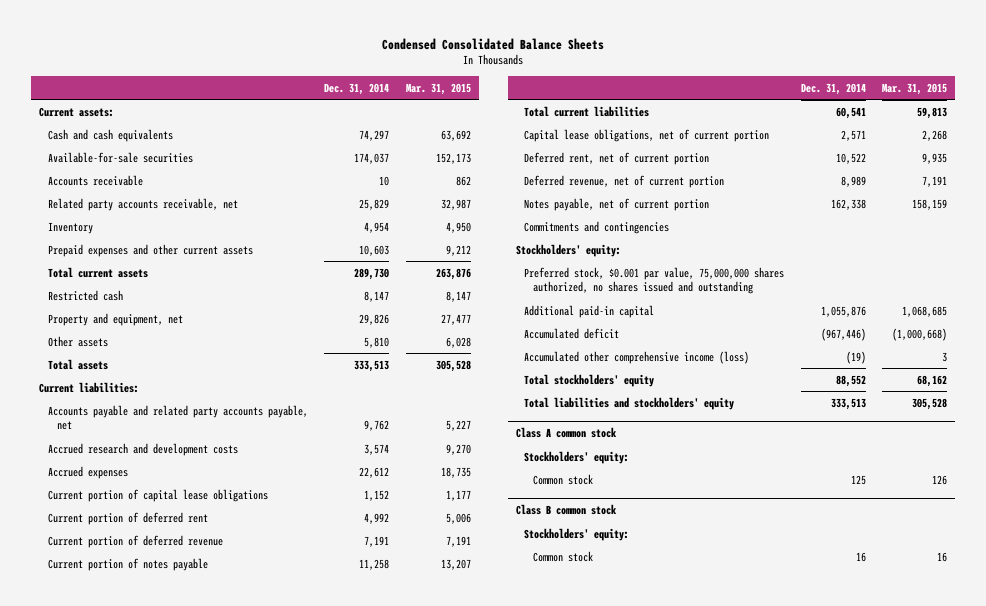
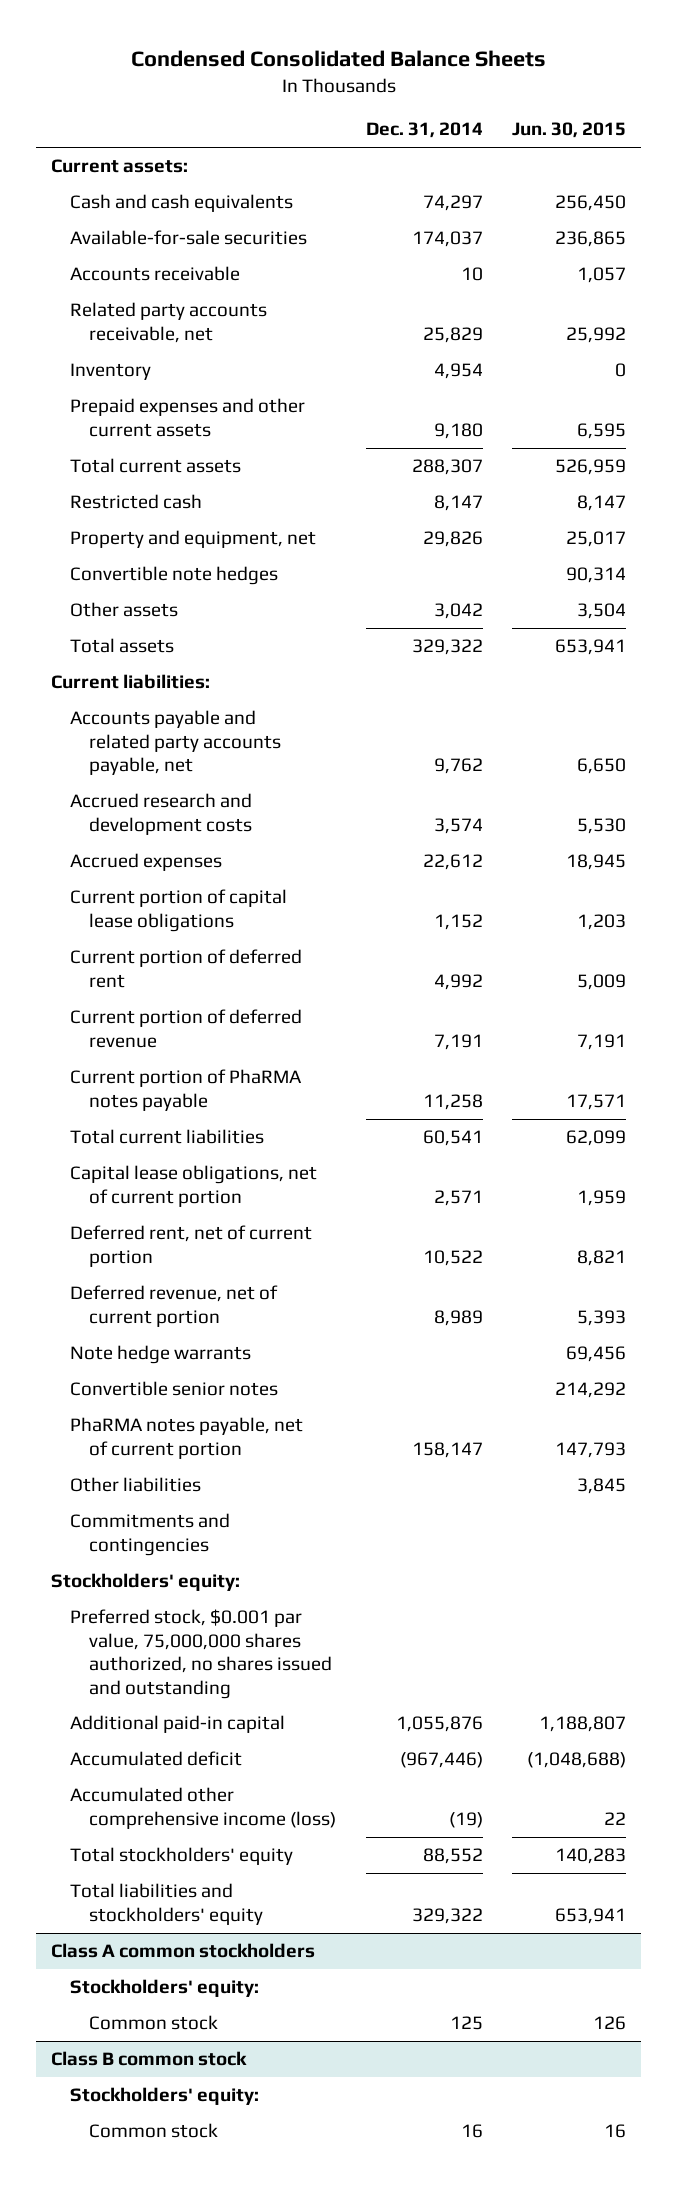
- | Dec. 31, 2014 | Mar. 31, 2015
+ | Dec. 31, 2014 | Jun. 30, 2015
- Prepaid expenses and other current assets | 10,603 | 9,212
- Total current assets | 289,730 | 263,876
+ Prepaid expenses and other current assets | 9,180 | 6,595
+ Total current assets | 288,307 | 526,959
- Other assets | 5,810 | 6,028
- Total assets | 333,513 | 305,528
+ Convertible note hedges | | 90,314
+ Other assets | 3,042 | 3,504
+ Total assets | 329,322 | 653,941
- Current portion of notes payable | 11,258 | 13,207
+ Current portion of PhaRMA notes payable | 11,258 | 17,571
- Notes payable, net of current portion | 162,338 | 158,159
+ Note hedge warrants | | 69,456
+ Convertible senior notes | | 214,292
+ PhaRMA notes payable, net of current portion | 158,147 | 147,793
+ Other liabilities | | 3,845
- Total liabilities and stockholders' equity | 333,513 | 305,528
- Class A common stock
+ Total liabilities and stockholders' equity | 329,322 | 653,941
+ Class A common stockholders

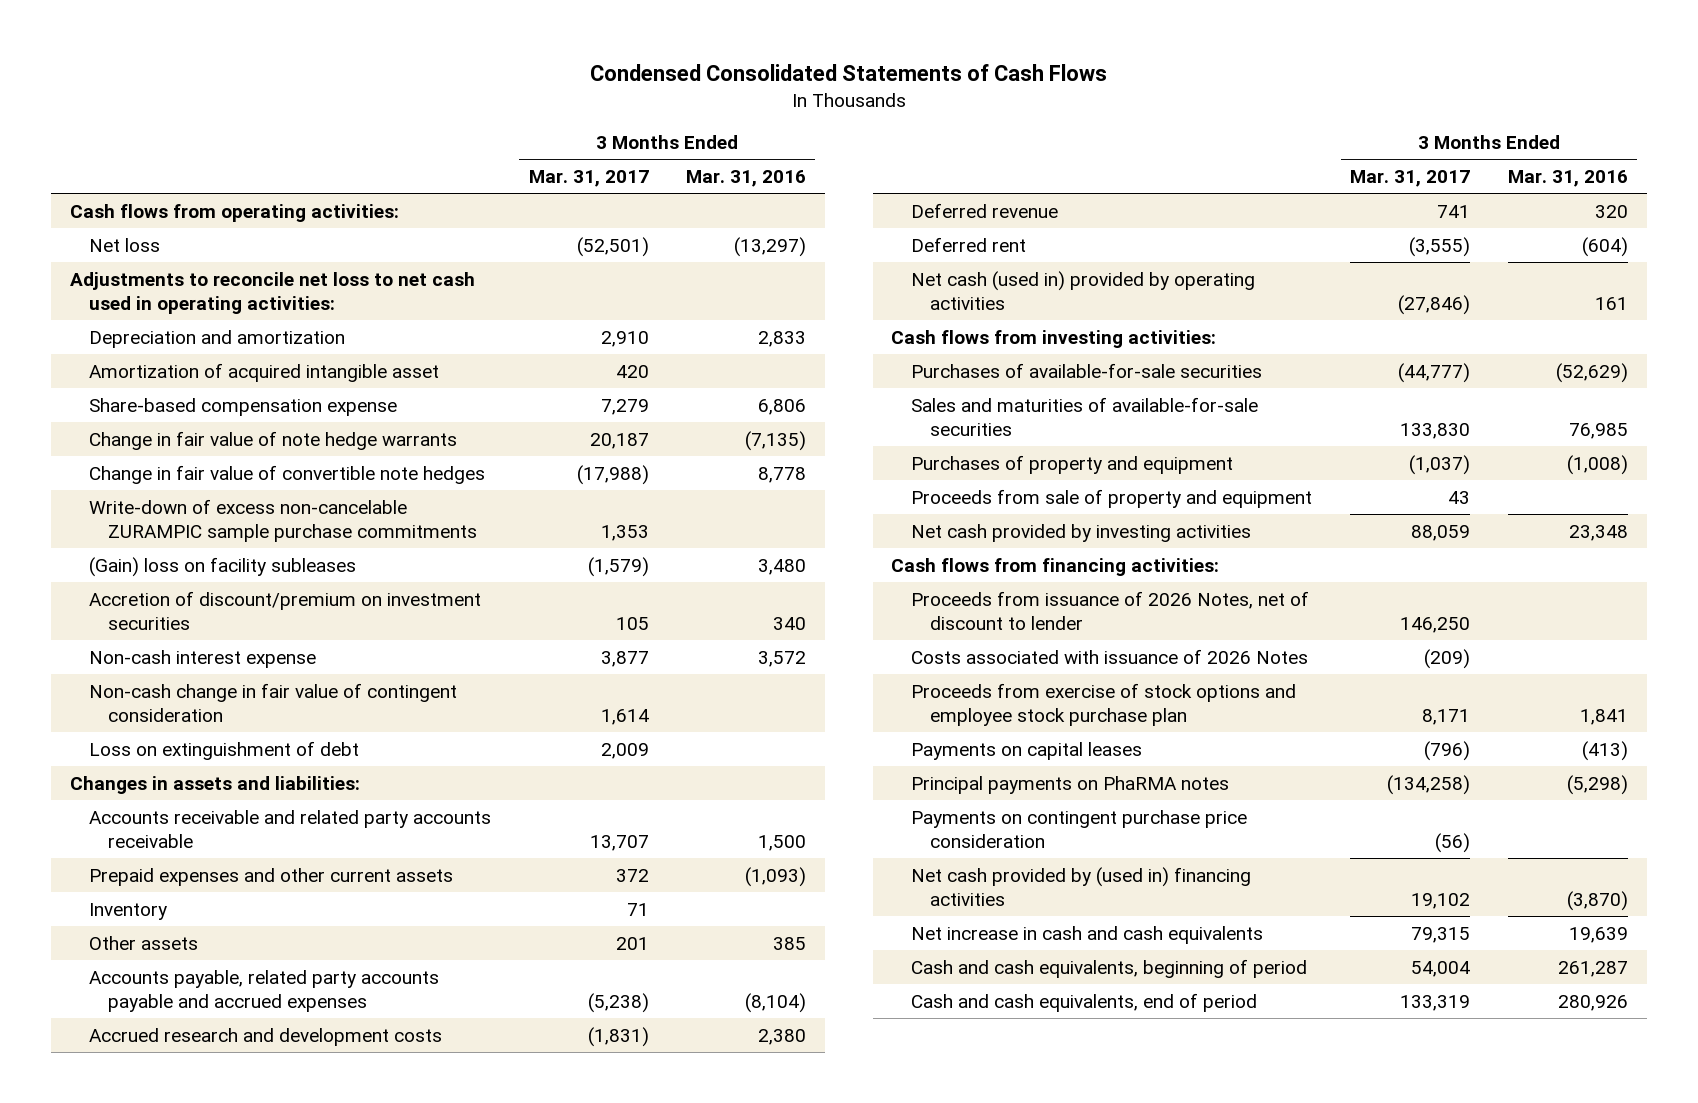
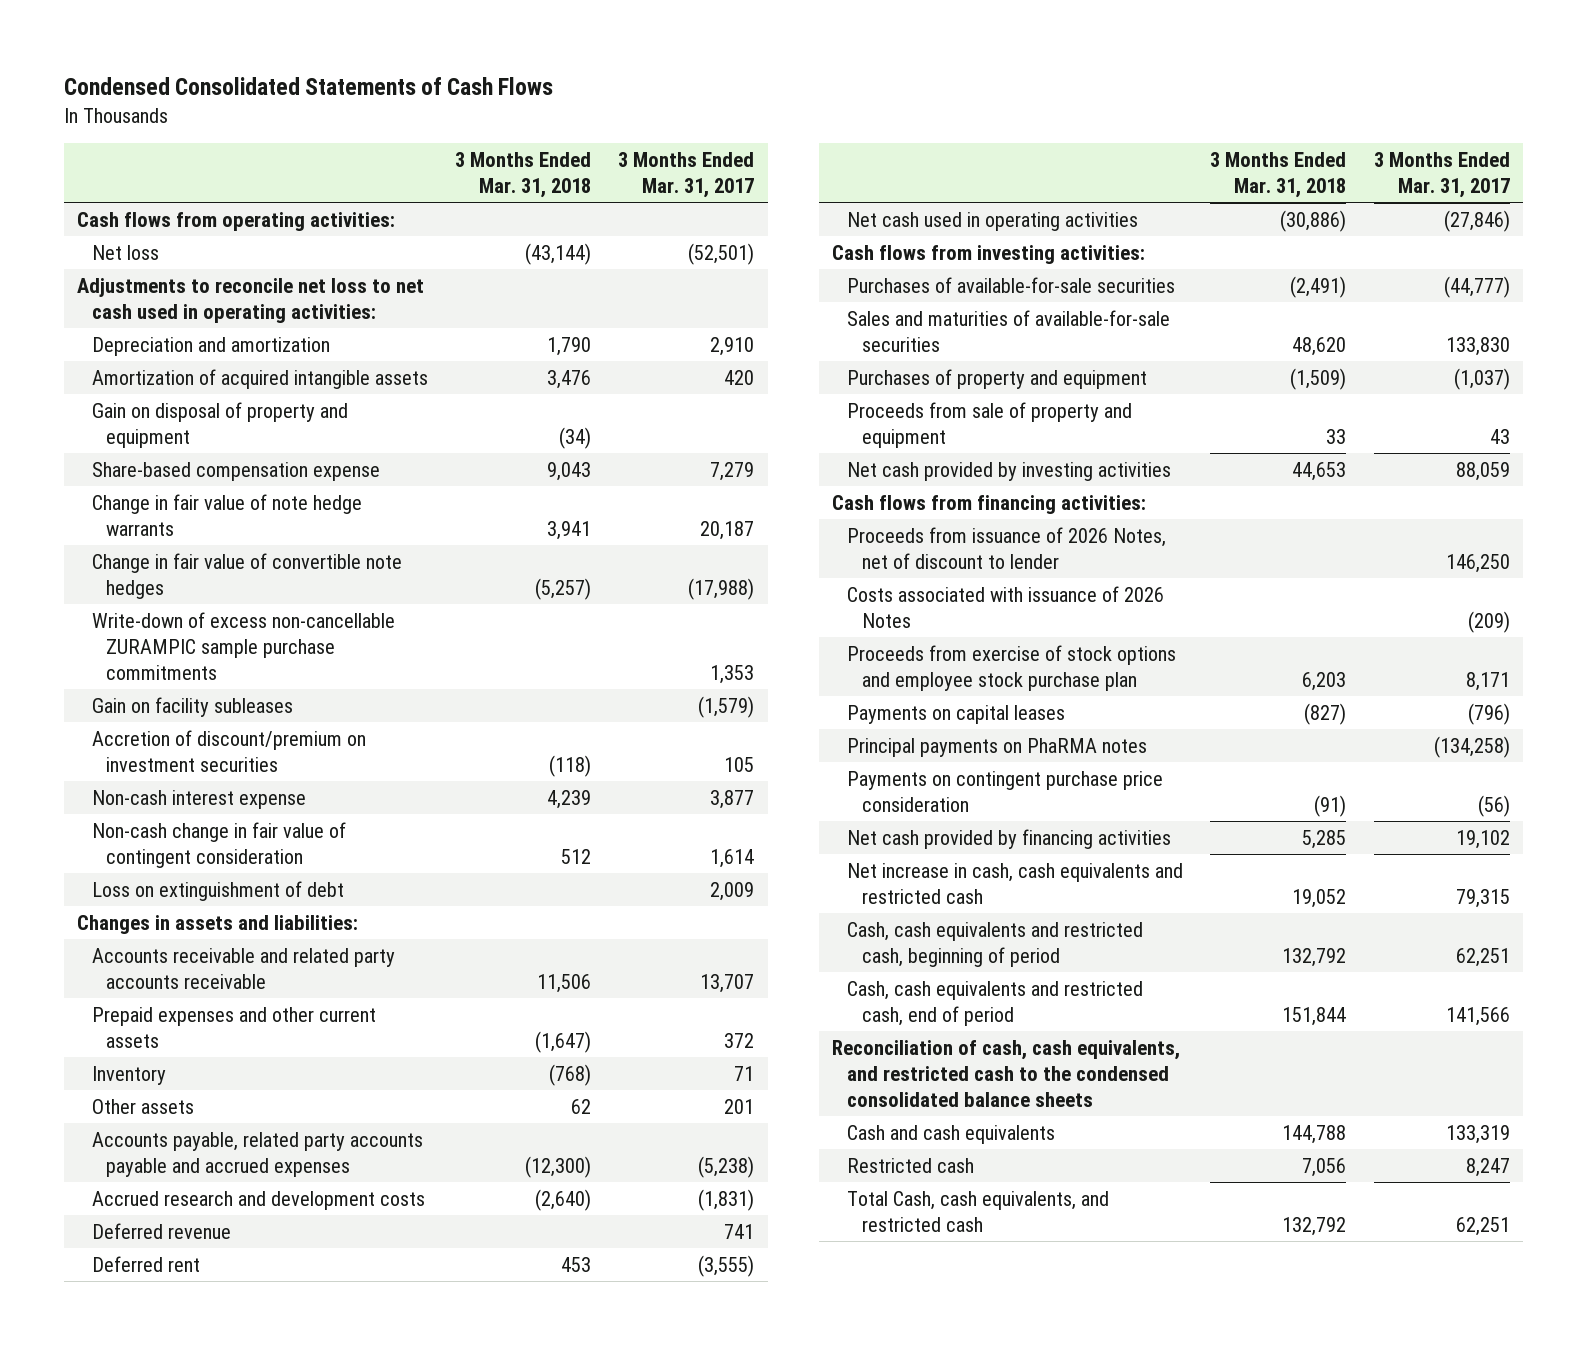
- | 3 Months Ended Mar. 31, 2017 | 3 Months Ended Mar. 31, 2016
+ | 3 Months Ended Mar. 31, 2018 | 3 Months Ended Mar. 31, 2017
- Amortization of acquired intangible asset | 420 |
+ Amortization of acquired intangible assets | 3,476 | 420
+ Gain on disposal of property and equipment | (34) |
- Write-down of excess non-cancelable ZURAMPIC sample purchase commitments | 1,353 |
- (Gain) loss on facility subleases | (1,579) | 3,480
+ Write-down of excess non-cancellable ZURAMPIC sample purchase commitments | | 1,353
+ Gain on facility subleases | | (1,579)
- Net cash (used in) provided by operating activities | (27,846) | 161
+ Net cash used in operating activities | (30,886) | (27,846)
- Net cash provided by (used in) financing activities | 19,102 | (3,870)
- Net increase in cash and cash equivalents | 79,315 | 19,639
- Cash and cash equivalents, beginning of period | 54,004 | 261,287
- Cash and cash equivalents, end of period | 133,319 | 280,926
+ Net cash provided by financing activities | 5,285 | 19,102
+ Net increase in cash, cash equivalents and restricted cash | 19,052 | 79,315
+ Cash, cash equivalents and restricted cash, beginning of period | 132,792 | 62,251
+ Cash, cash equivalents and restricted cash, end of period | 151,844 | 141,566
+ Reconciliation of cash, cash equivalents, and restricted cash to the condensed consolidated balance sheets
+ Cash and cash equivalents | 144,788 | 133,319
+ Restricted cash | 7,056 | 8,247
+ Total Cash, cash equivalents, and restricted cash | 132,792 | 62,251

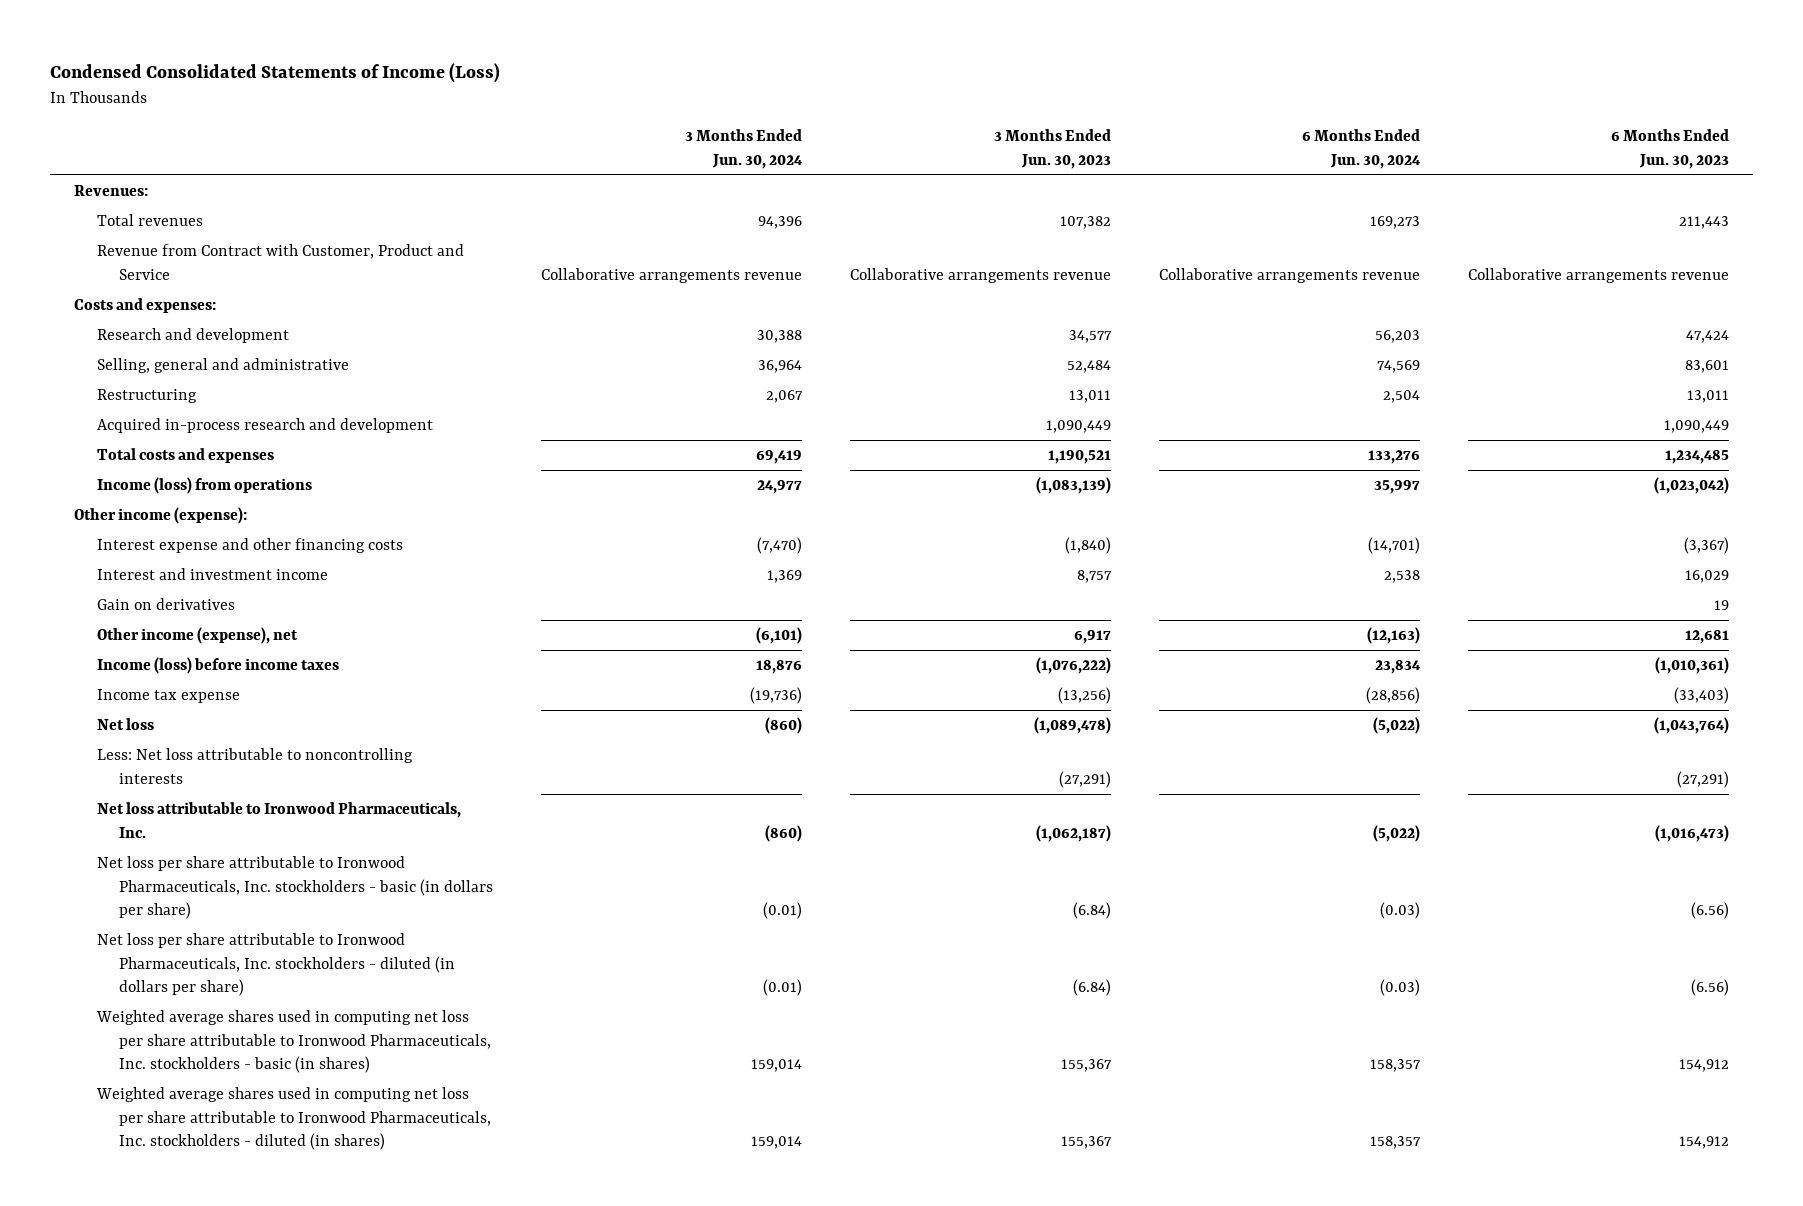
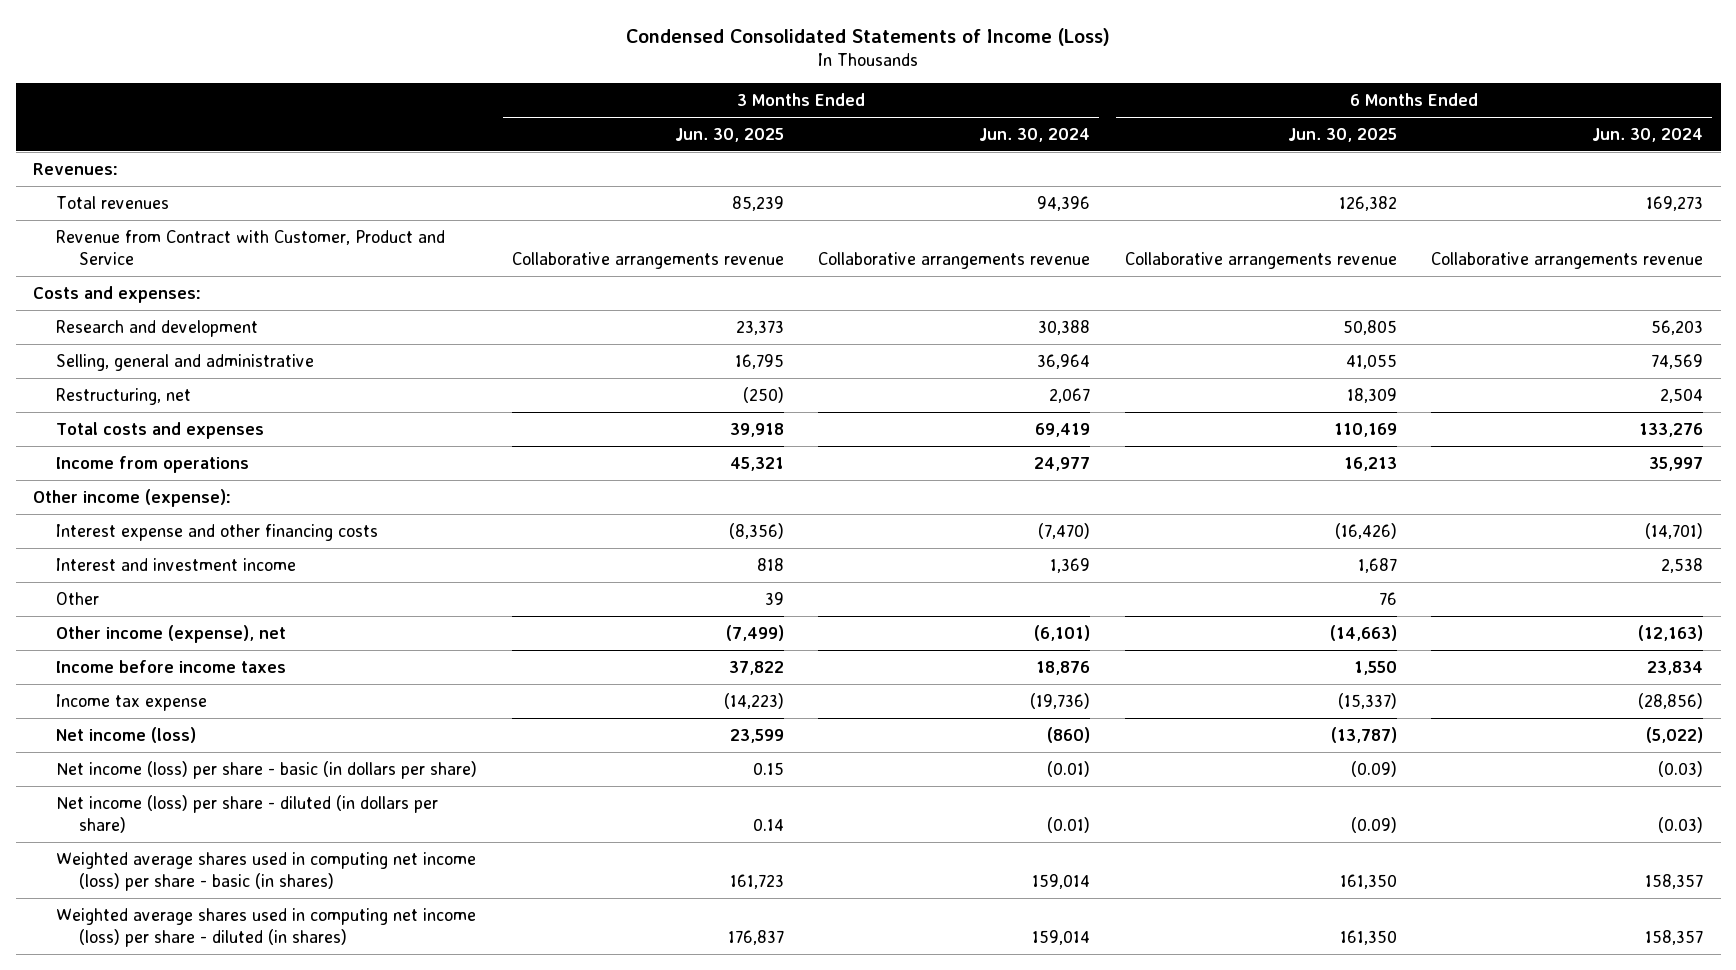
- | 3 Months Ended Jun. 30, 2024 | 3 Months Ended Jun. 30, 2023 | 6 Months Ended Jun. 30, 2024 | 6 Months Ended Jun. 30, 2023
+ | 3 Months Ended Jun. 30, 2025 | 3 Months Ended Jun. 30, 2024 | 6 Months Ended Jun. 30, 2025 | 6 Months Ended Jun. 30, 2024
- Restructuring | 2,067 | 13,011 | 2,504 | 13,011
- Acquired in-process research and development | | 1,090,449 | | 1,090,449
+ Restructuring, net | (250) | 2,067 | 18,309 | 2,504
- Income (loss) from operations | 24,977 | (1,083,139) | 35,997 | (1,023,042)
+ Income from operations | 45,321 | 24,977 | 16,213 | 35,997
- Gain on derivatives | | | | 19
+ Other | 39 | | 76 |
- Income (loss) before income taxes | 18,876 | (1,076,222) | 23,834 | (1,010,361)
+ Income before income taxes | 37,822 | 18,876 | 1,550 | 23,834
- Net loss | (860) | (1,089,478) | (5,022) | (1,043,764)
- Less: Net loss attributable to noncontrolling interests | | (27,291) | | (27,291)
- Net loss attributable to Ironwood Pharmaceuticals, Inc. | (860) | (1,062,187) | (5,022) | (1,016,473)
- Net loss per share attributable to Ironwood Pharmaceuticals, Inc. stockholders - basic (in dollars per share) | (0.01) | (6.84) | (0.03) | (6.56)
- Net loss per share attributable to Ironwood Pharmaceuticals, Inc. stockholders - diluted (in dollars per share) | (0.01) | (6.84) | (0.03) | (6.56)
- Weighted average shares used in computing net loss per share attributable to Ironwood Pharmaceuticals, Inc. stockholders - basic (in shares) | 159,014 | 155,367 | 158,357 | 154,912
- Weighted average shares used in computing net loss per share attributable to Ironwood Pharmaceuticals, Inc. stockholders - diluted (in shares) | 159,014 | 155,367 | 158,357 | 154,912
+ Net income (loss) | 23,599 | (860) | (13,787) | (5,022)
+ Net income (loss) per share - basic (in dollars per share) | 0.15 | (0.01) | (0.09) | (0.03)
+ Net income (loss) per share - diluted (in dollars per share) | 0.14 | (0.01) | (0.09) | (0.03)
+ Weighted average shares used in computing net income (loss) per share - basic (in shares) | 161,723 | 159,014 | 161,350 | 158,357
+ Weighted average shares used in computing net income (loss) per share - diluted (in shares) | 176,837 | 159,014 | 161,350 | 158,357

